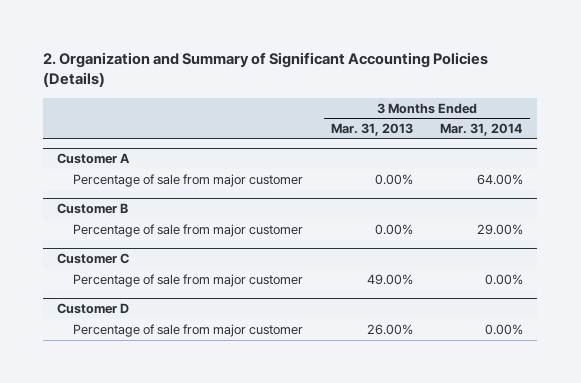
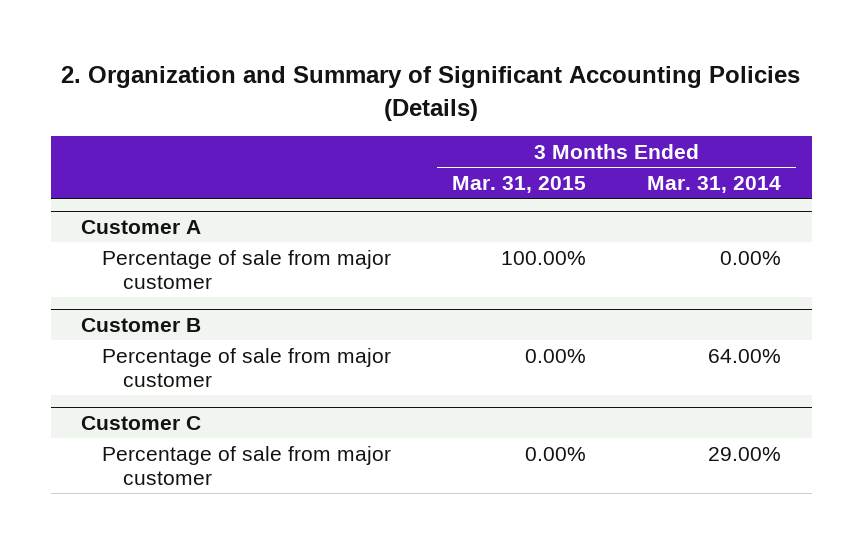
- | 3 Months Ended Mar. 31, 2013 | 3 Months Ended Mar. 31, 2014
+ | 3 Months Ended Mar. 31, 2015 | 3 Months Ended Mar. 31, 2014
@ Customer A
- Percentage of sale from major customer | 0.00% | 64.00%
+ Percentage of sale from major customer | 100.00% | 0.00%
@ Customer B
- Percentage of sale from major customer | 0.00% | 29.00%
+ Percentage of sale from major customer | 0.00% | 64.00%
@ Customer C
- Percentage of sale from major customer | 49.00% | 0.00%
- Customer D
- Percentage of sale from major customer | 26.00% | 0.00%
@ Customer C
+ Percentage of sale from major customer | 0.00% | 29.00%

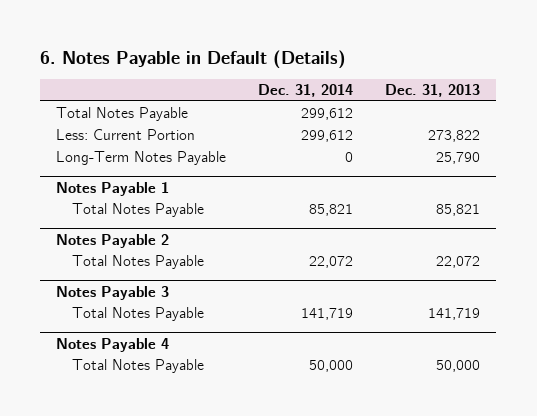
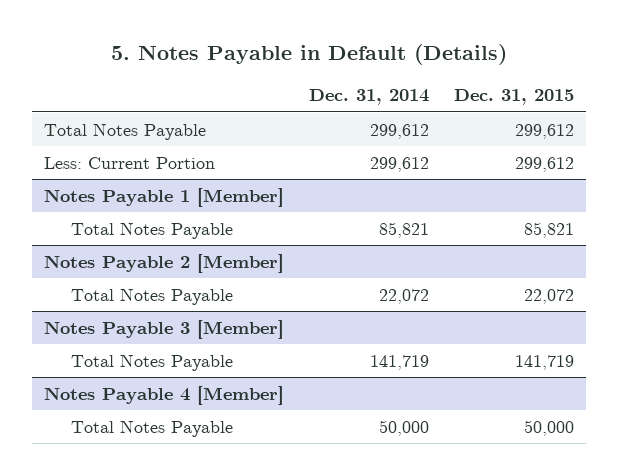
- 6. Notes Payable in Default (Details)
+ 5. Notes Payable in Default (Details)
- | Dec. 31, 2014 | Dec. 31, 2013
+ | Dec. 31, 2014 | Dec. 31, 2015
- Long-Term Notes Payable | 0 | 25,790
- Notes Payable 1
+ Notes Payable 1 [Member]
- Notes Payable 2
+ Notes Payable 2 [Member]
- Notes Payable 3
+ Notes Payable 3 [Member]
- Notes Payable 4
+ Notes Payable 4 [Member]

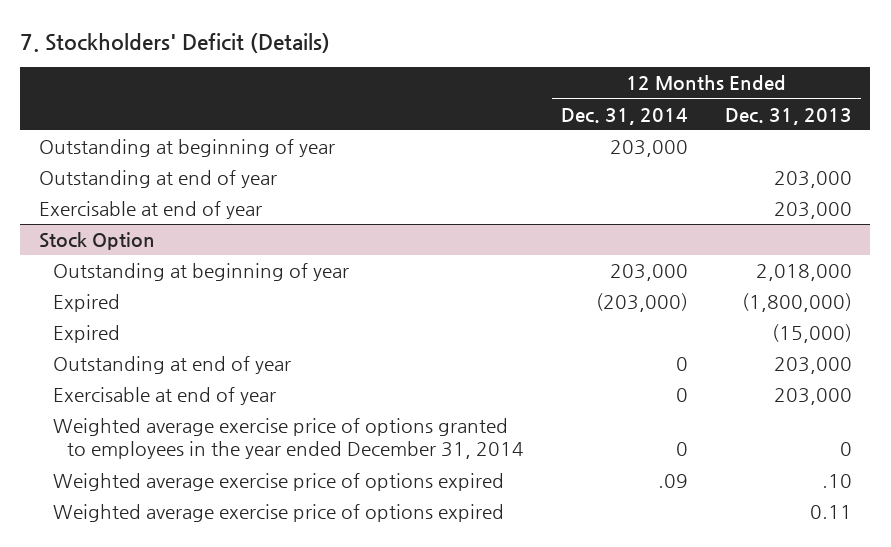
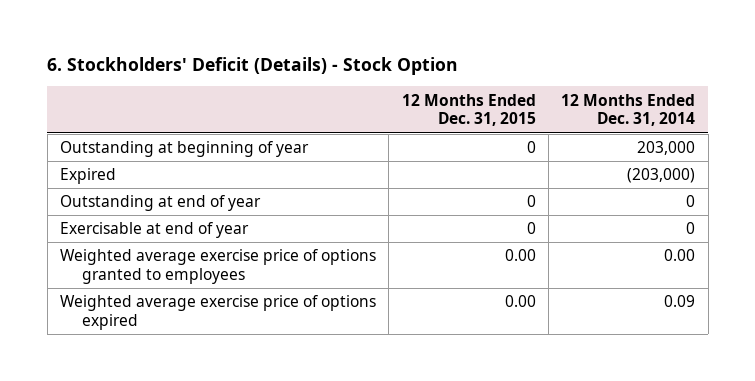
- 7. Stockholders' Deficit (Details)
+ 6. Stockholders' Deficit (Details) - Stock Option
- | 12 Months Ended Dec. 31, 2014 | 12 Months Ended Dec. 31, 2013
+ | 12 Months Ended Dec. 31, 2015 | 12 Months Ended Dec. 31, 2014
- Outstanding at end of year | | 203,000
- Exercisable at end of year | | 203,000
- Stock Option
- Outstanding at beginning of year | 203,000 | 2,018,000
- Expired | | (15,000)
- Weighted average exercise price of options granted to employees in the year ended December 31, 2014 | 0 | 0
- Weighted average exercise price of options expired | .09 | .10
- Weighted average exercise price of options expired | | 0.11
+ Weighted average exercise price of options granted to employees | 0.00 | 0.00
+ Weighted average exercise price of options expired | 0.00 | 0.09

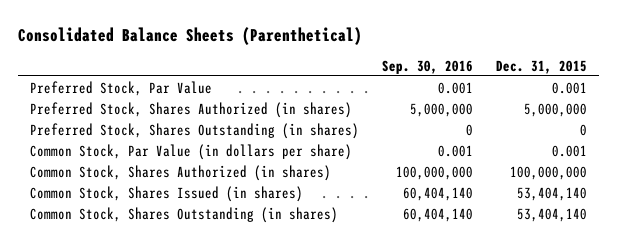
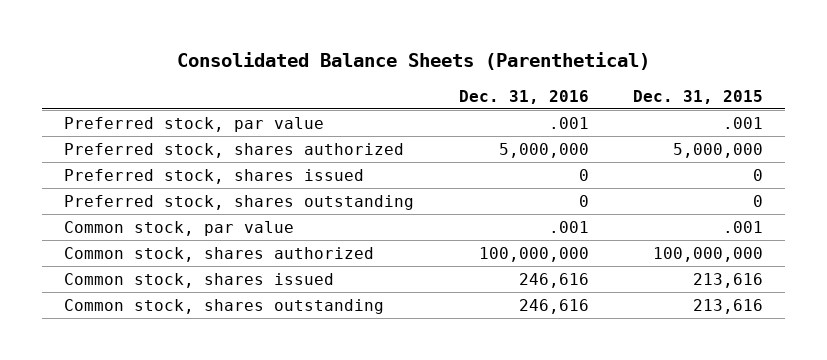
- | Sep. 30, 2016 | Dec. 31, 2015
+ | Dec. 31, 2016 | Dec. 31, 2015
- Preferred Stock, Par Value | 0.001 | 0.001
- Preferred Stock, Shares Authorized (in shares) | 5,000,000 | 5,000,000
- Preferred Stock, Shares Outstanding (in shares) | 0 | 0
- Common Stock, Par Value (in dollars per share) | 0.001 | 0.001
- Common Stock, Shares Authorized (in shares) | 100,000,000 | 100,000,000
- Common Stock, Shares Issued (in shares) | 60,404,140 | 53,404,140
- Common Stock, Shares Outstanding (in shares) | 60,404,140 | 53,404,140
+ Preferred stock, par value | .001 | .001
+ Preferred stock, shares authorized | 5,000,000 | 5,000,000
+ Preferred stock, shares issued | 0 | 0
+ Preferred stock, shares outstanding | 0 | 0
+ Common stock, par value | .001 | .001
+ Common stock, shares authorized | 100,000,000 | 100,000,000
+ Common stock, shares issued | 246,616 | 213,616
+ Common stock, shares outstanding | 246,616 | 213,616

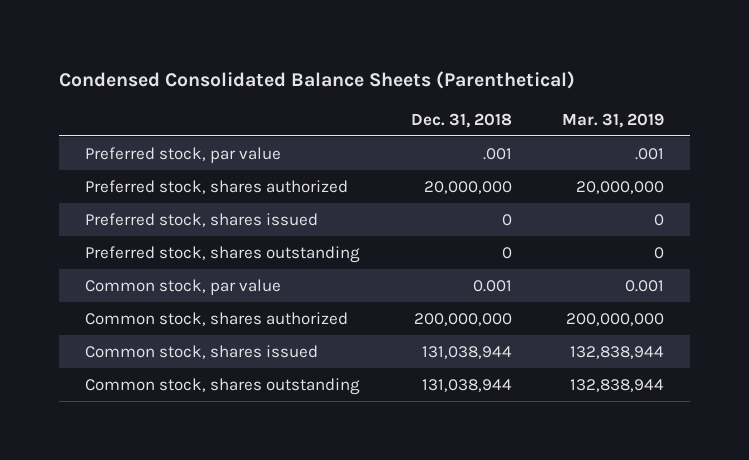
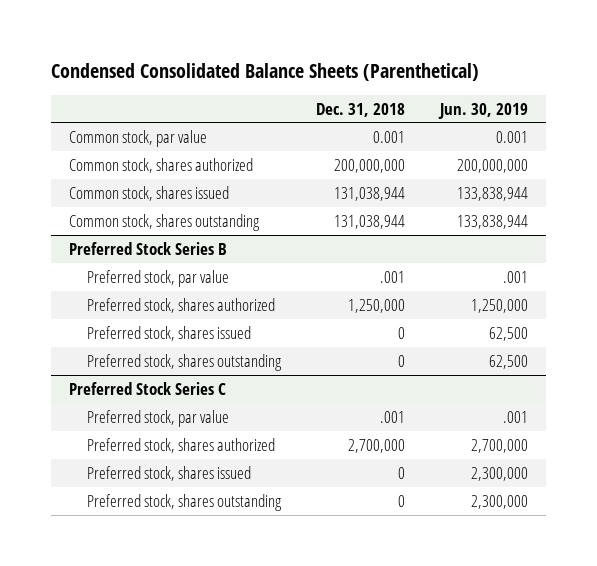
- | Dec. 31, 2018 | Mar. 31, 2019
+ | Dec. 31, 2018 | Jun. 30, 2019
- Preferred stock, par value | .001 | .001
- Preferred stock, shares authorized | 20,000,000 | 20,000,000
- Preferred stock, shares issued | 0 | 0
- Preferred stock, shares outstanding | 0 | 0
+ Preferred Stock Series B
+ Preferred stock, par value | .001 | .001
+ Preferred stock, shares authorized | 1,250,000 | 1,250,000
+ Preferred stock, shares issued | 0 | 62,500
+ Preferred stock, shares outstanding | 0 | 62,500
+ Preferred Stock Series C
+ Preferred stock, par value | .001 | .001
+ Preferred stock, shares authorized | 2,700,000 | 2,700,000
+ Preferred stock, shares issued | 0 | 2,300,000
+ Preferred stock, shares outstanding | 0 | 2,300,000

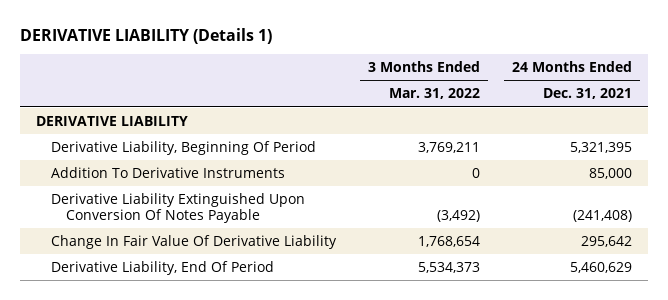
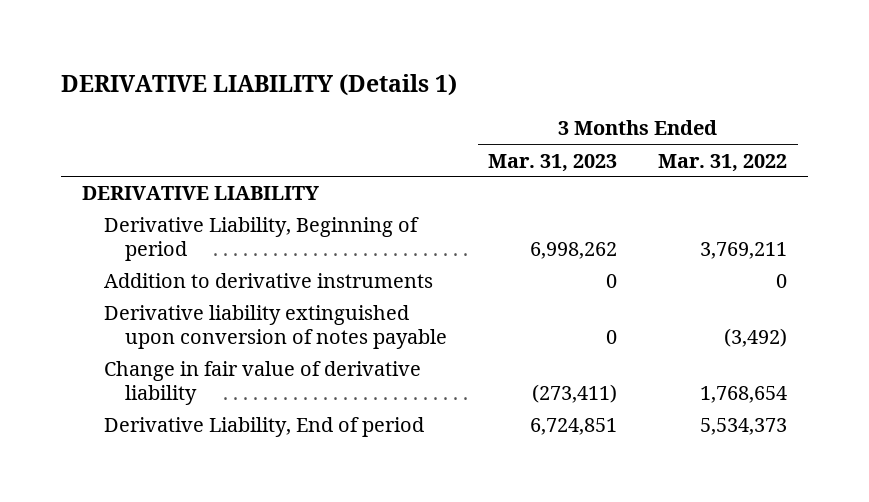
- | 3 Months Ended Mar. 31, 2022 | 24 Months Ended Dec. 31, 2021
+ | 3 Months Ended Mar. 31, 2023 | 3 Months Ended Mar. 31, 2022
- Derivative Liability, Beginning Of Period | 3,769,211 | 5,321,395
- Addition To Derivative Instruments | 0 | 85,000
- Derivative Liability Extinguished Upon Conversion Of Notes Payable | (3,492) | (241,408)
- Change In Fair Value Of Derivative Liability | 1,768,654 | 295,642
- Derivative Liability, End Of Period | 5,534,373 | 5,460,629
+ Derivative Liability, Beginning of period | 6,998,262 | 3,769,211
+ Addition to derivative instruments | 0 | 0
+ Derivative liability extinguished upon conversion of notes payable | 0 | (3,492)
+ Change in fair value of derivative liability | (273,411) | 1,768,654
+ Derivative Liability, End of period | 6,724,851 | 5,534,373

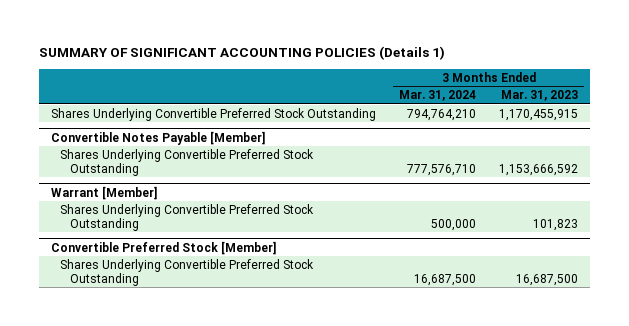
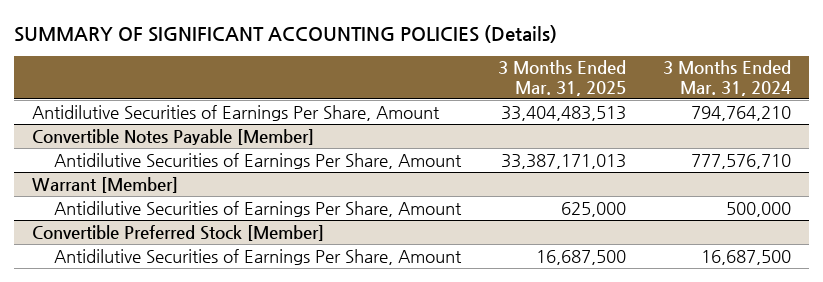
- SUMMARY OF SIGNIFICANT ACCOUNTING POLICIES (Details 1)
+ SUMMARY OF SIGNIFICANT ACCOUNTING POLICIES (Details)
- | 3 Months Ended Mar. 31, 2024 | 3 Months Ended Mar. 31, 2023
+ | 3 Months Ended Mar. 31, 2025 | 3 Months Ended Mar. 31, 2024
- Shares Underlying Convertible Preferred Stock Outstanding | 794,764,210 | 1,170,455,915
+ Antidilutive Securities of Earnings Per Share, Amount | 33,404,483,513 | 794,764,210
@ Convertible Notes Payable [Member]
- Shares Underlying Convertible Preferred Stock Outstanding | 777,576,710 | 1,153,666,592
+ Antidilutive Securities of Earnings Per Share, Amount | 33,387,171,013 | 777,576,710
@ Warrant [Member]
- Shares Underlying Convertible Preferred Stock Outstanding | 500,000 | 101,823
+ Antidilutive Securities of Earnings Per Share, Amount | 625,000 | 500,000
@ Convertible Preferred Stock [Member]
- Shares Underlying Convertible Preferred Stock Outstanding | 16,687,500 | 16,687,500
+ Antidilutive Securities of Earnings Per Share, Amount | 16,687,500 | 16,687,500

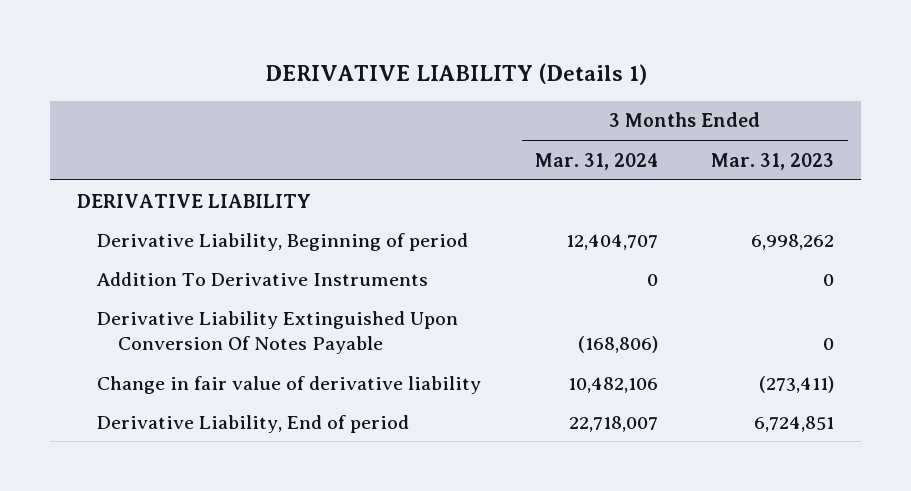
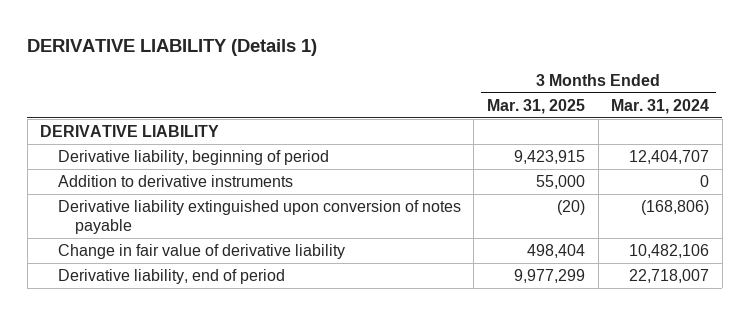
- | 3 Months Ended Mar. 31, 2024 | 3 Months Ended Mar. 31, 2023
+ | 3 Months Ended Mar. 31, 2025 | 3 Months Ended Mar. 31, 2024
- Derivative Liability, Beginning of period | 12,404,707 | 6,998,262
- Addition To Derivative Instruments | 0 | 0
- Derivative Liability Extinguished Upon Conversion Of Notes Payable | (168,806) | 0
+ Derivative liability, beginning of period | 9,423,915 | 12,404,707
+ Addition to derivative instruments | 55,000 | 0
+ Derivative liability extinguished upon conversion of notes payable | (20) | (168,806)
- Derivative Liability, End of period | 22,718,007 | 6,724,851
+ Derivative liability, end of period | 9,977,299 | 22,718,007

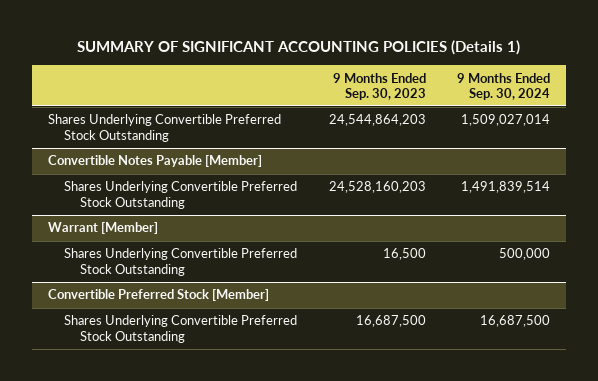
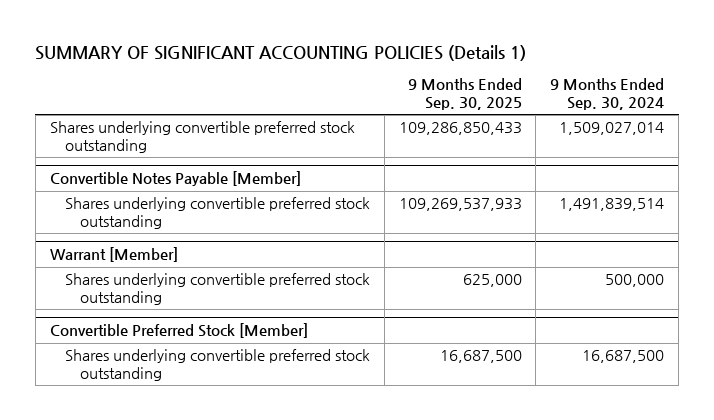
- | 9 Months Ended Sep. 30, 2023 | 9 Months Ended Sep. 30, 2024
+ | 9 Months Ended Sep. 30, 2025 | 9 Months Ended Sep. 30, 2024
- Shares Underlying Convertible Preferred Stock Outstanding | 24,544,864,203 | 1,509,027,014
+ Shares underlying convertible preferred stock outstanding | 109,286,850,433 | 1,509,027,014
@ Convertible Notes Payable [Member]
- Shares Underlying Convertible Preferred Stock Outstanding | 24,528,160,203 | 1,491,839,514
+ Shares underlying convertible preferred stock outstanding | 109,269,537,933 | 1,491,839,514
@ Warrant [Member]
- Shares Underlying Convertible Preferred Stock Outstanding | 16,500 | 500,000
+ Shares underlying convertible preferred stock outstanding | 625,000 | 500,000
@ Convertible Preferred Stock [Member]
- Shares Underlying Convertible Preferred Stock Outstanding | 16,687,500 | 16,687,500
+ Shares underlying convertible preferred stock outstanding | 16,687,500 | 16,687,500

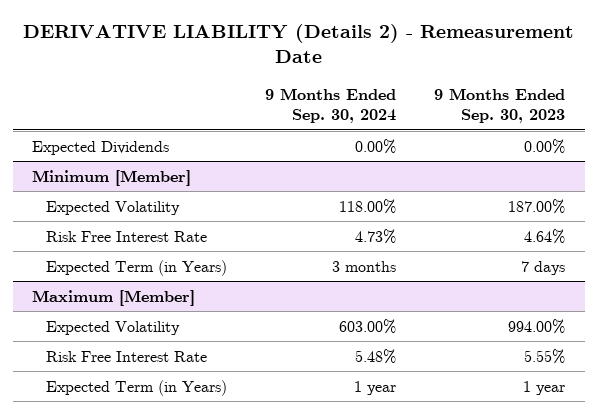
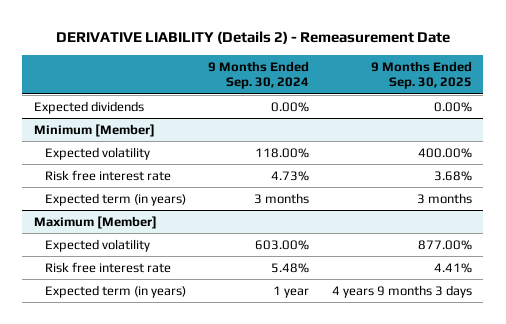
- | 9 Months Ended Sep. 30, 2024 | 9 Months Ended Sep. 30, 2023
+ | 9 Months Ended Sep. 30, 2024 | 9 Months Ended Sep. 30, 2025
- Expected Dividends | 0.00% | 0.00%
+ Expected dividends | 0.00% | 0.00%
@ Minimum [Member]
- Expected Volatility | 118.00% | 187.00%
- Risk Free Interest Rate | 4.73% | 4.64%
- Expected Term (in Years) | 3 months | 7 days
+ Expected volatility | 118.00% | 400.00%
+ Risk free interest rate | 4.73% | 3.68%
+ Expected term (in years) | 3 months | 3 months
@ Maximum [Member]
- Expected Volatility | 603.00% | 994.00%
- Risk Free Interest Rate | 5.48% | 5.55%
- Expected Term (in Years) | 1 year | 1 year
+ Expected volatility | 603.00% | 877.00%
+ Risk free interest rate | 5.48% | 4.41%
+ Expected term (in years) | 1 year | 4 years 9 months 3 days

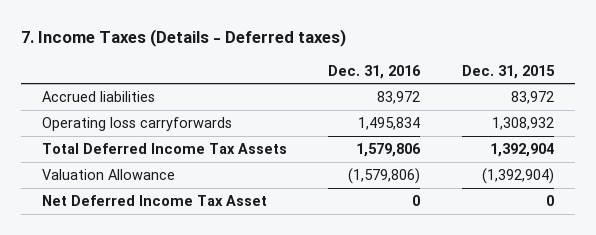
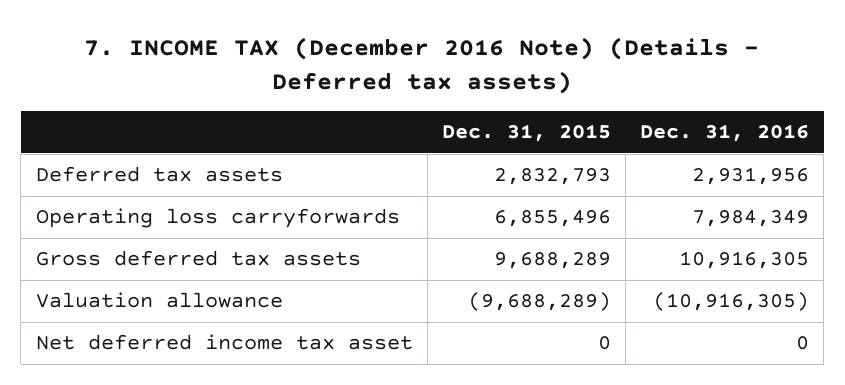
- 7. Income Taxes (Details - Deferred taxes)
+ 7. INCOME TAX (December 2016 Note) (Details - Deferred tax assets)
- | Dec. 31, 2016 | Dec. 31, 2015
+ | Dec. 31, 2015 | Dec. 31, 2016
- Accrued liabilities | 83,972 | 83,972
- Operating loss carryforwards | 1,495,834 | 1,308,932
- Total Deferred Income Tax Assets | 1,579,806 | 1,392,904
- Valuation Allowance | (1,579,806) | (1,392,904)
- Net Deferred Income Tax Asset | 0 | 0
+ Deferred tax assets | 2,832,793 | 2,931,956
+ Operating loss carryforwards | 6,855,496 | 7,984,349
+ Gross deferred tax assets | 9,688,289 | 10,916,305
+ Valuation allowance | (9,688,289) | (10,916,305)
+ Net deferred income tax asset | 0 | 0

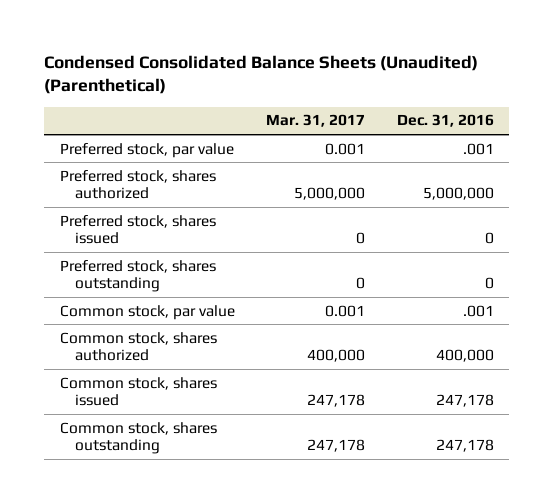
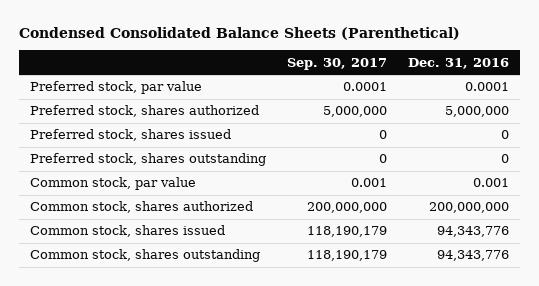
- Condensed Consolidated Balance Sheets (Unaudited) (Parenthetical)
+ Condensed Consolidated Balance Sheets (Parenthetical)
- | Mar. 31, 2017 | Dec. 31, 2016
+ | Sep. 30, 2017 | Dec. 31, 2016
- Preferred stock, par value | 0.001 | .001
+ Preferred stock, par value | 0.0001 | 0.0001
- Common stock, par value | 0.001 | .001
- Common stock, shares authorized | 400,000 | 400,000
- Common stock, shares issued | 247,178 | 247,178
- Common stock, shares outstanding | 247,178 | 247,178
+ Common stock, par value | 0.001 | 0.001
+ Common stock, shares authorized | 200,000,000 | 200,000,000
+ Common stock, shares issued | 118,190,179 | 94,343,776
+ Common stock, shares outstanding | 118,190,179 | 94,343,776

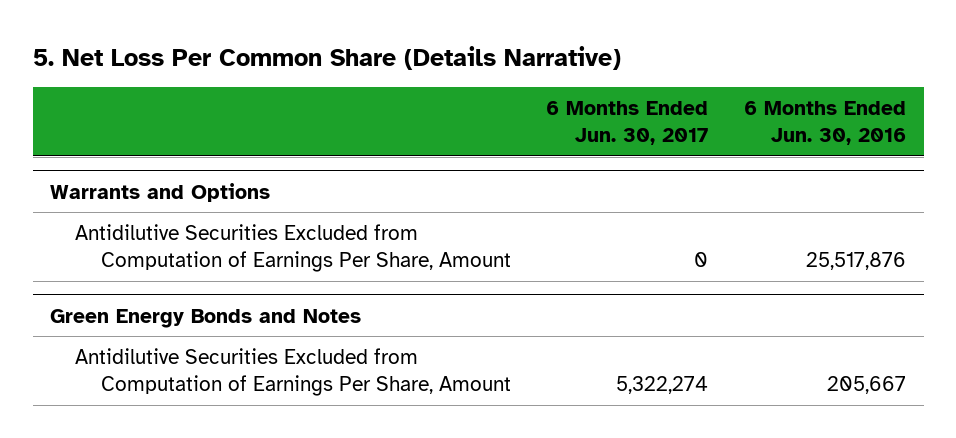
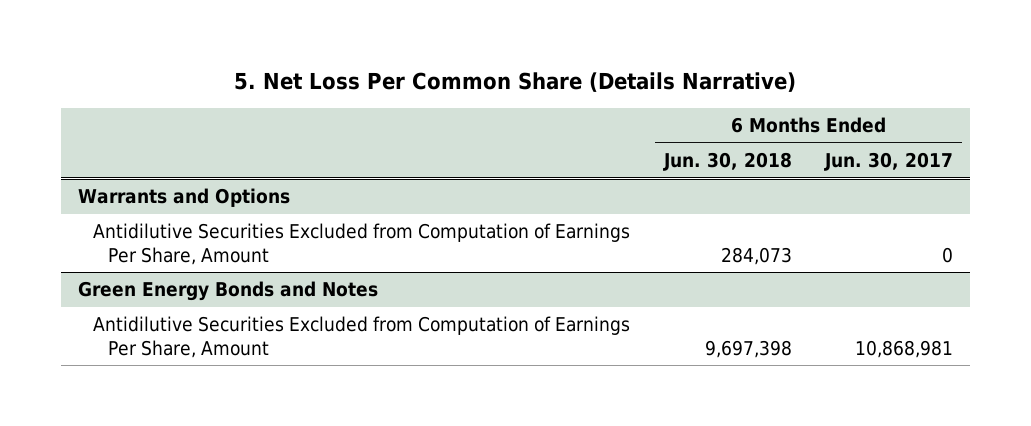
- | 6 Months Ended Jun. 30, 2017 | 6 Months Ended Jun. 30, 2016
+ | 6 Months Ended Jun. 30, 2018 | 6 Months Ended Jun. 30, 2017
@ Green Energy Bonds and Notes
- Antidilutive Securities Excluded from Computation of Earnings Per Share, Amount | 5,322,274 | 205,667
+ Antidilutive Securities Excluded from Computation of Earnings Per Share, Amount | 9,697,398 | 10,868,981

